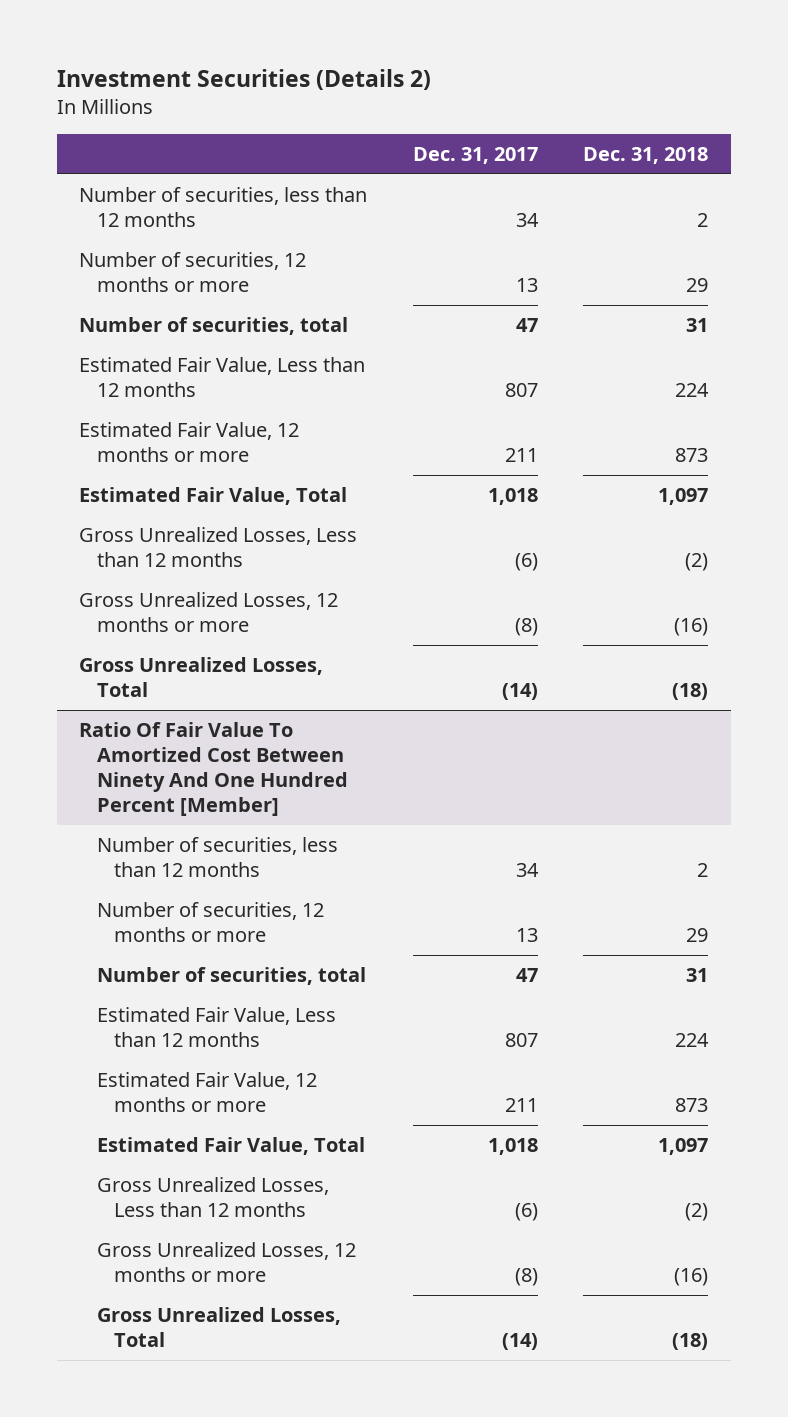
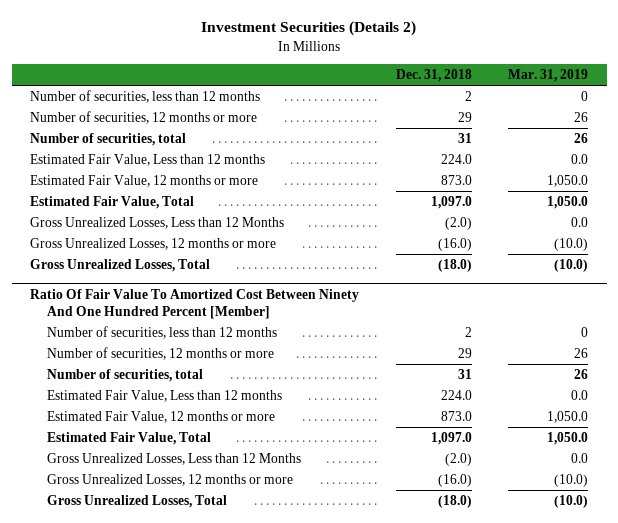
- | Dec. 31, 2017 | Dec. 31, 2018
+ | Dec. 31, 2018 | Mar. 31, 2019
- Estimated Fair Value, Less than 12 months | 807 | 224
- Estimated Fair Value, 12 months or more | 211 | 873
- Estimated Fair Value, Total | 1,018 | 1,097
- Gross Unrealized Losses, Less than 12 months | (6) | (2)
- Gross Unrealized Losses, 12 months or more | (8) | (16)
- Gross Unrealized Losses, Total | (14) | (18)
+ Estimated Fair Value, Less than 12 months | 224.0 | 0.0
+ Estimated Fair Value, 12 months or more | 873.0 | 1,050.0
+ Estimated Fair Value, Total | 1,097.0 | 1,050.0
+ Gross Unrealized Losses, Less than 12 Months | (2.0) | 0.0
+ Gross Unrealized Losses, 12 months or more | (16.0) | (10.0)
+ Gross Unrealized Losses, Total | (18.0) | (10.0)
@ Ratio Of Fair Value To Amortized Cost Between Ninety And One Hundred Percent [Member]
- Estimated Fair Value, Less than 12 months | 807 | 224
- Estimated Fair Value, 12 months or more | 211 | 873
- Estimated Fair Value, Total | 1,018 | 1,097
- Gross Unrealized Losses, Less than 12 months | (6) | (2)
- Gross Unrealized Losses, 12 months or more | (8) | (16)
- Gross Unrealized Losses, Total | (14) | (18)
+ Estimated Fair Value, Less than 12 months | 224.0 | 0.0
+ Estimated Fair Value, 12 months or more | 873.0 | 1,050.0
+ Estimated Fair Value, Total | 1,097.0 | 1,050.0
+ Gross Unrealized Losses, Less than 12 Months | (2.0) | 0.0
+ Gross Unrealized Losses, 12 months or more | (16.0) | (10.0)
+ Gross Unrealized Losses, Total | (18.0) | (10.0)

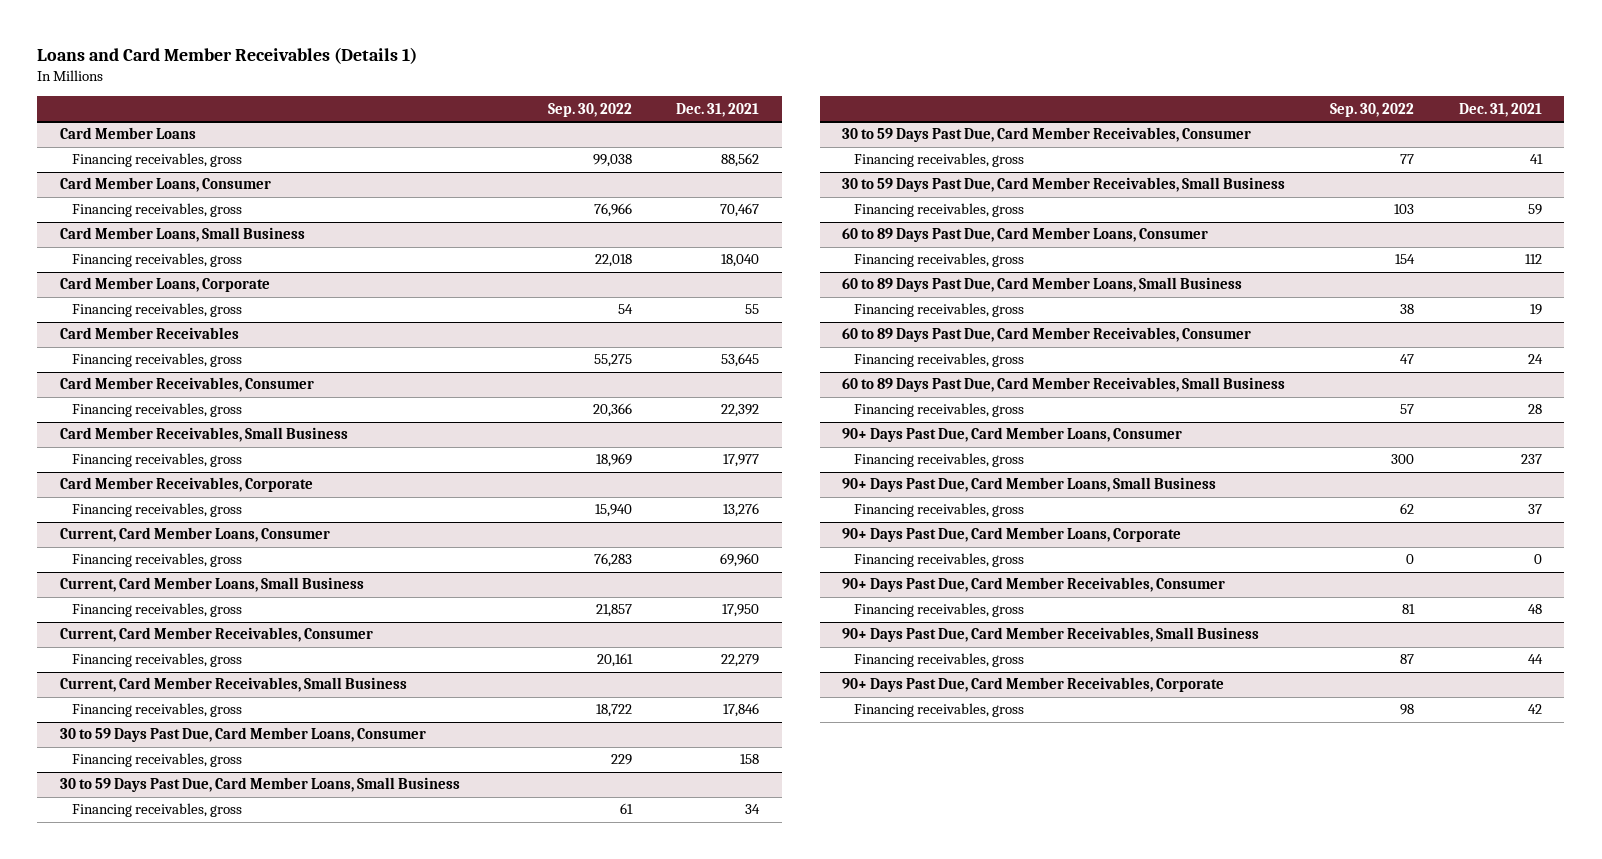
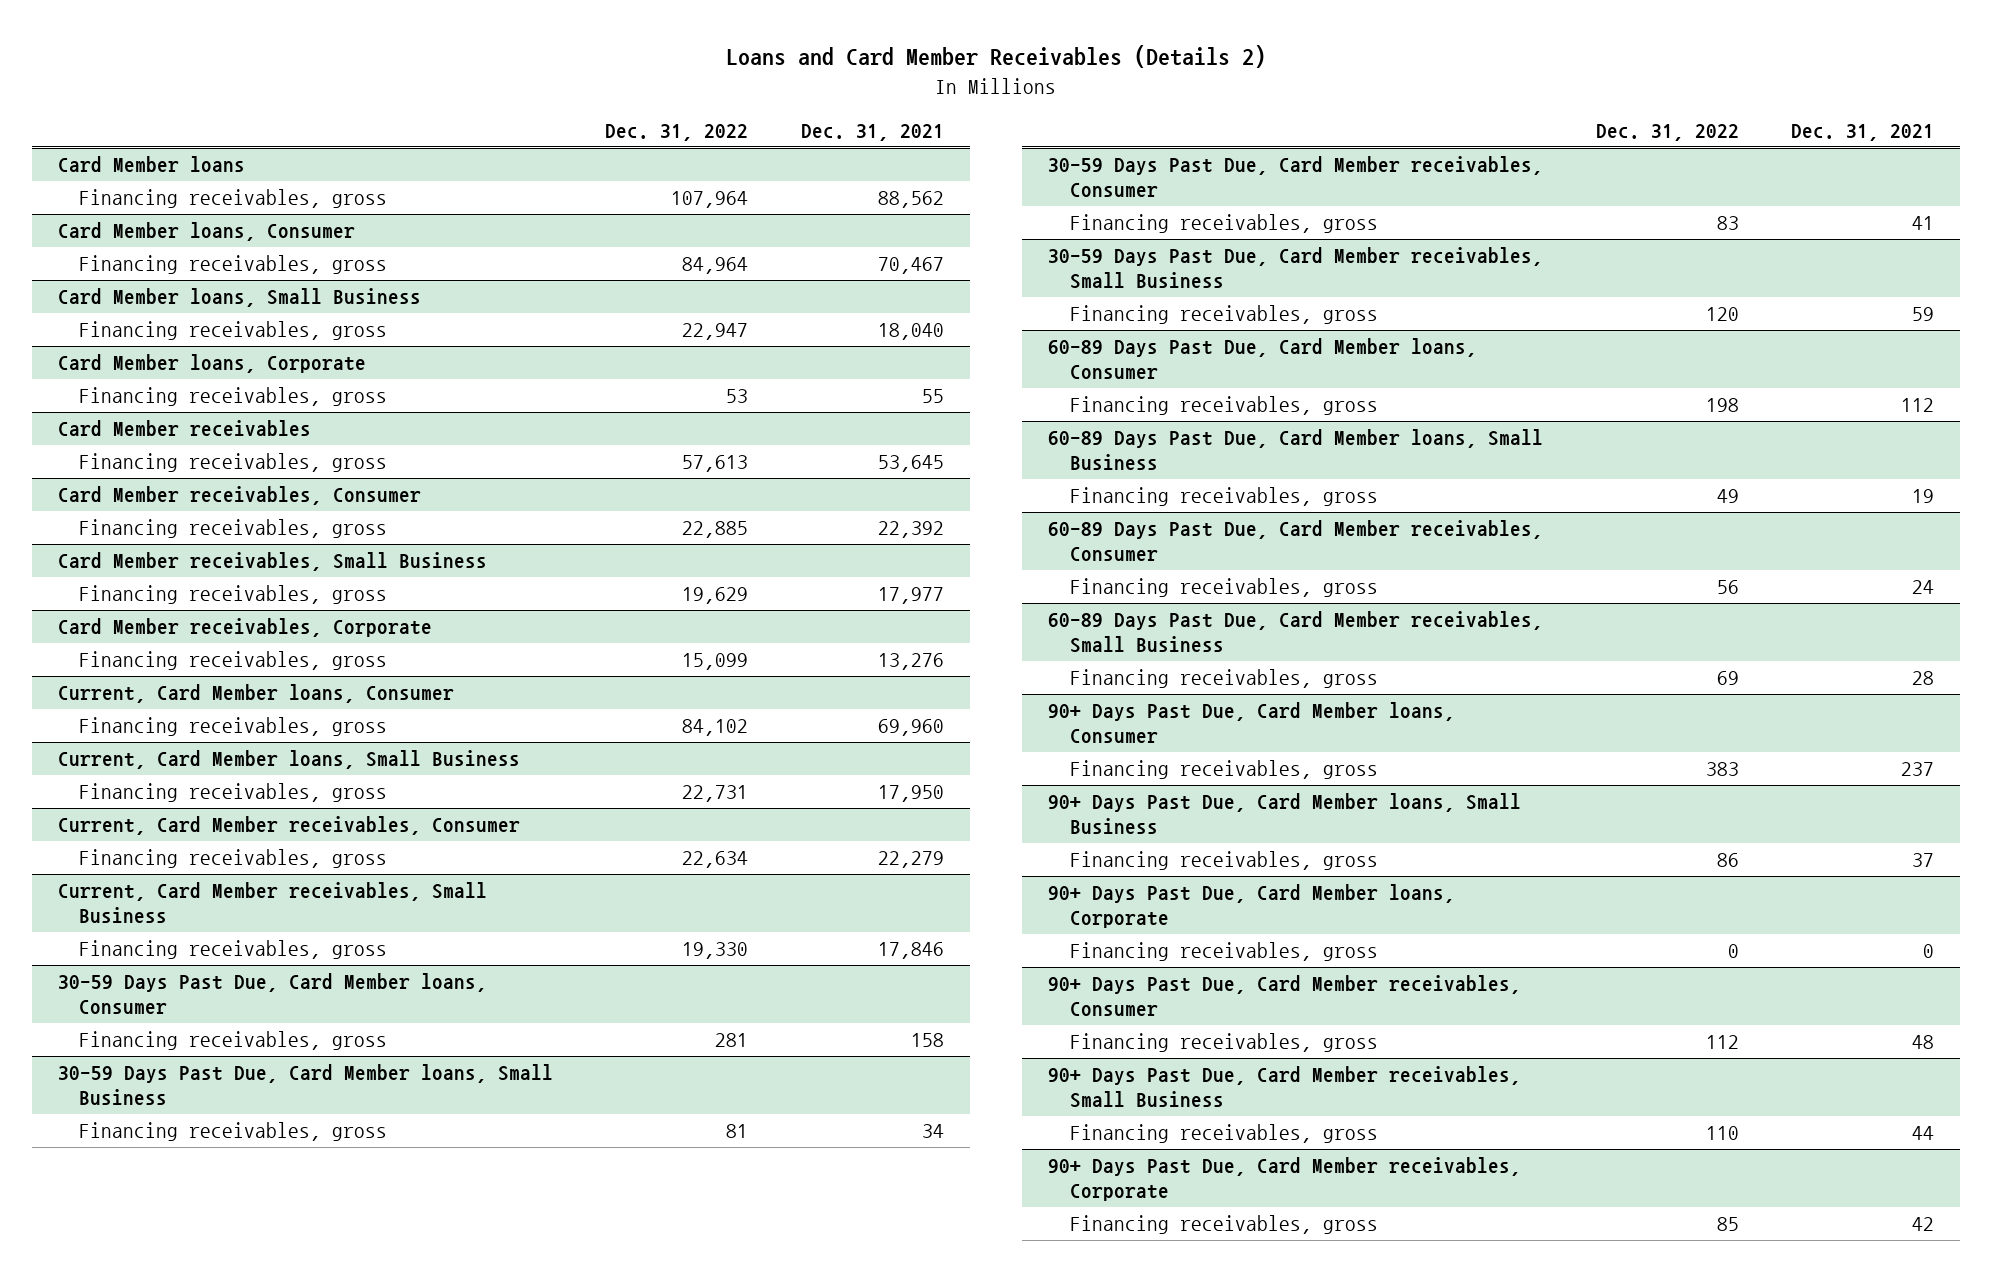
- Loans and Card Member Receivables (Details 1)
+ Loans and Card Member Receivables (Details 2)
- | Sep. 30, 2022 | Dec. 31, 2021
+ | Dec. 31, 2022 | Dec. 31, 2021
- Card Member Loans
+ Card Member loans
- Card Member Loans, Consumer
+ Card Member loans, Consumer
- Card Member Loans, Small Business
+ Card Member loans, Small Business
- Card Member Loans, Corporate
+ Card Member loans, Corporate
- Card Member Receivables
+ Card Member receivables
- Card Member Receivables, Consumer
+ Card Member receivables, Consumer
- Card Member Receivables, Small Business
+ Card Member receivables, Small Business
- Card Member Receivables, Corporate
+ Card Member receivables, Corporate
- Current, Card Member Loans, Consumer
+ Current, Card Member loans, Consumer
- Current, Card Member Loans, Small Business
+ Current, Card Member loans, Small Business
- Current, Card Member Receivables, Consumer
+ Current, Card Member receivables, Consumer
- Current, Card Member Receivables, Small Business
+ Current, Card Member receivables, Small Business
- 30 to 59 Days Past Due, Card Member Loans, Consumer
+ 30-59 Days Past Due, Card Member loans, Consumer
- 30 to 59 Days Past Due, Card Member Loans, Small Business
+ 30-59 Days Past Due, Card Member loans, Small Business
- 30 to 59 Days Past Due, Card Member Receivables, Consumer
+ 30-59 Days Past Due, Card Member receivables, Consumer
- 30 to 59 Days Past Due, Card Member Receivables, Small Business
+ 30-59 Days Past Due, Card Member receivables, Small Business
- 60 to 89 Days Past Due, Card Member Loans, Consumer
+ 60-89 Days Past Due, Card Member loans, Consumer
- 60 to 89 Days Past Due, Card Member Loans, Small Business
+ 60-89 Days Past Due, Card Member loans, Small Business
- 60 to 89 Days Past Due, Card Member Receivables, Consumer
+ 60-89 Days Past Due, Card Member receivables, Consumer
- 60 to 89 Days Past Due, Card Member Receivables, Small Business
+ 60-89 Days Past Due, Card Member receivables, Small Business
- 90+ Days Past Due, Card Member Loans, Consumer
+ 90+ Days Past Due, Card Member loans, Consumer
- 90+ Days Past Due, Card Member Loans, Small Business
+ 90+ Days Past Due, Card Member loans, Small Business
- 90+ Days Past Due, Card Member Loans, Corporate
+ 90+ Days Past Due, Card Member loans, Corporate
- 90+ Days Past Due, Card Member Receivables, Consumer
+ 90+ Days Past Due, Card Member receivables, Consumer
- 90+ Days Past Due, Card Member Receivables, Small Business
+ 90+ Days Past Due, Card Member receivables, Small Business
- 90+ Days Past Due, Card Member Receivables, Corporate
+ 90+ Days Past Due, Card Member receivables, Corporate

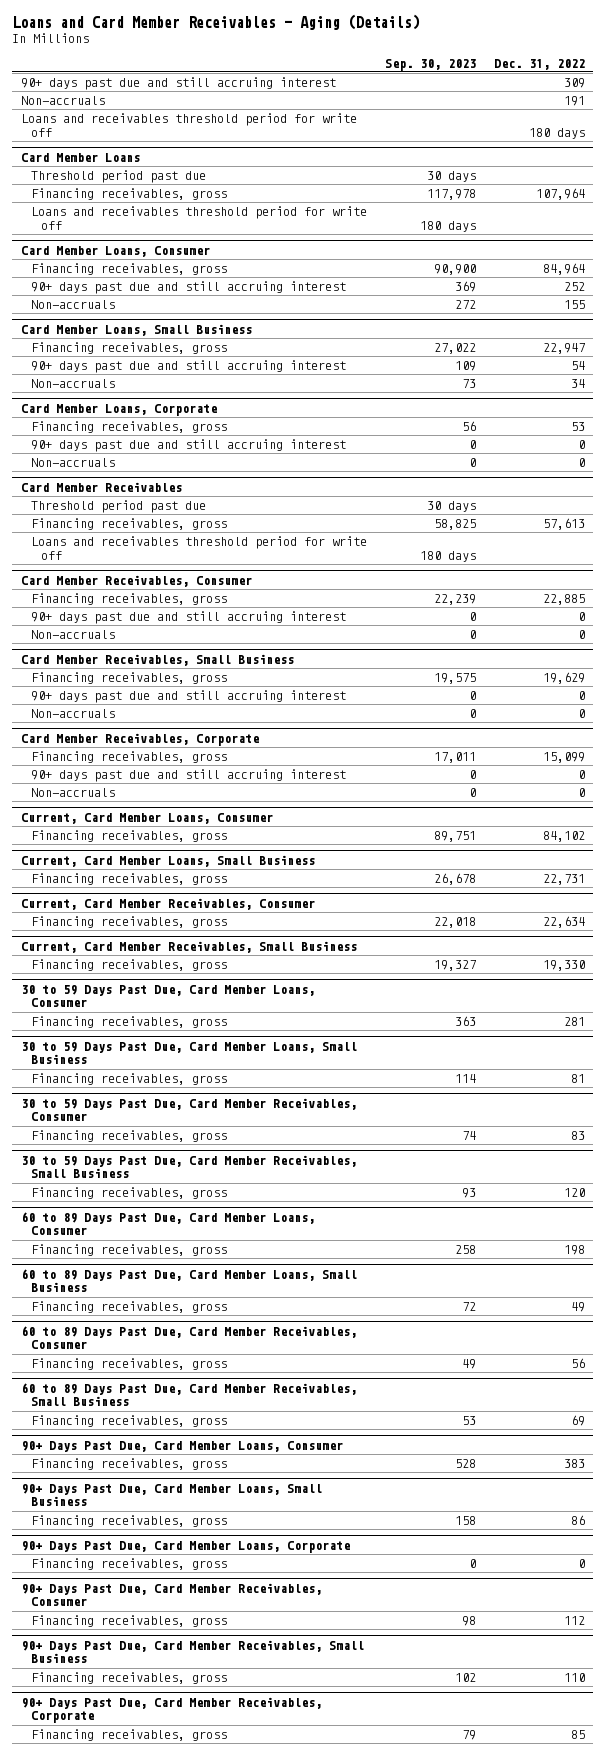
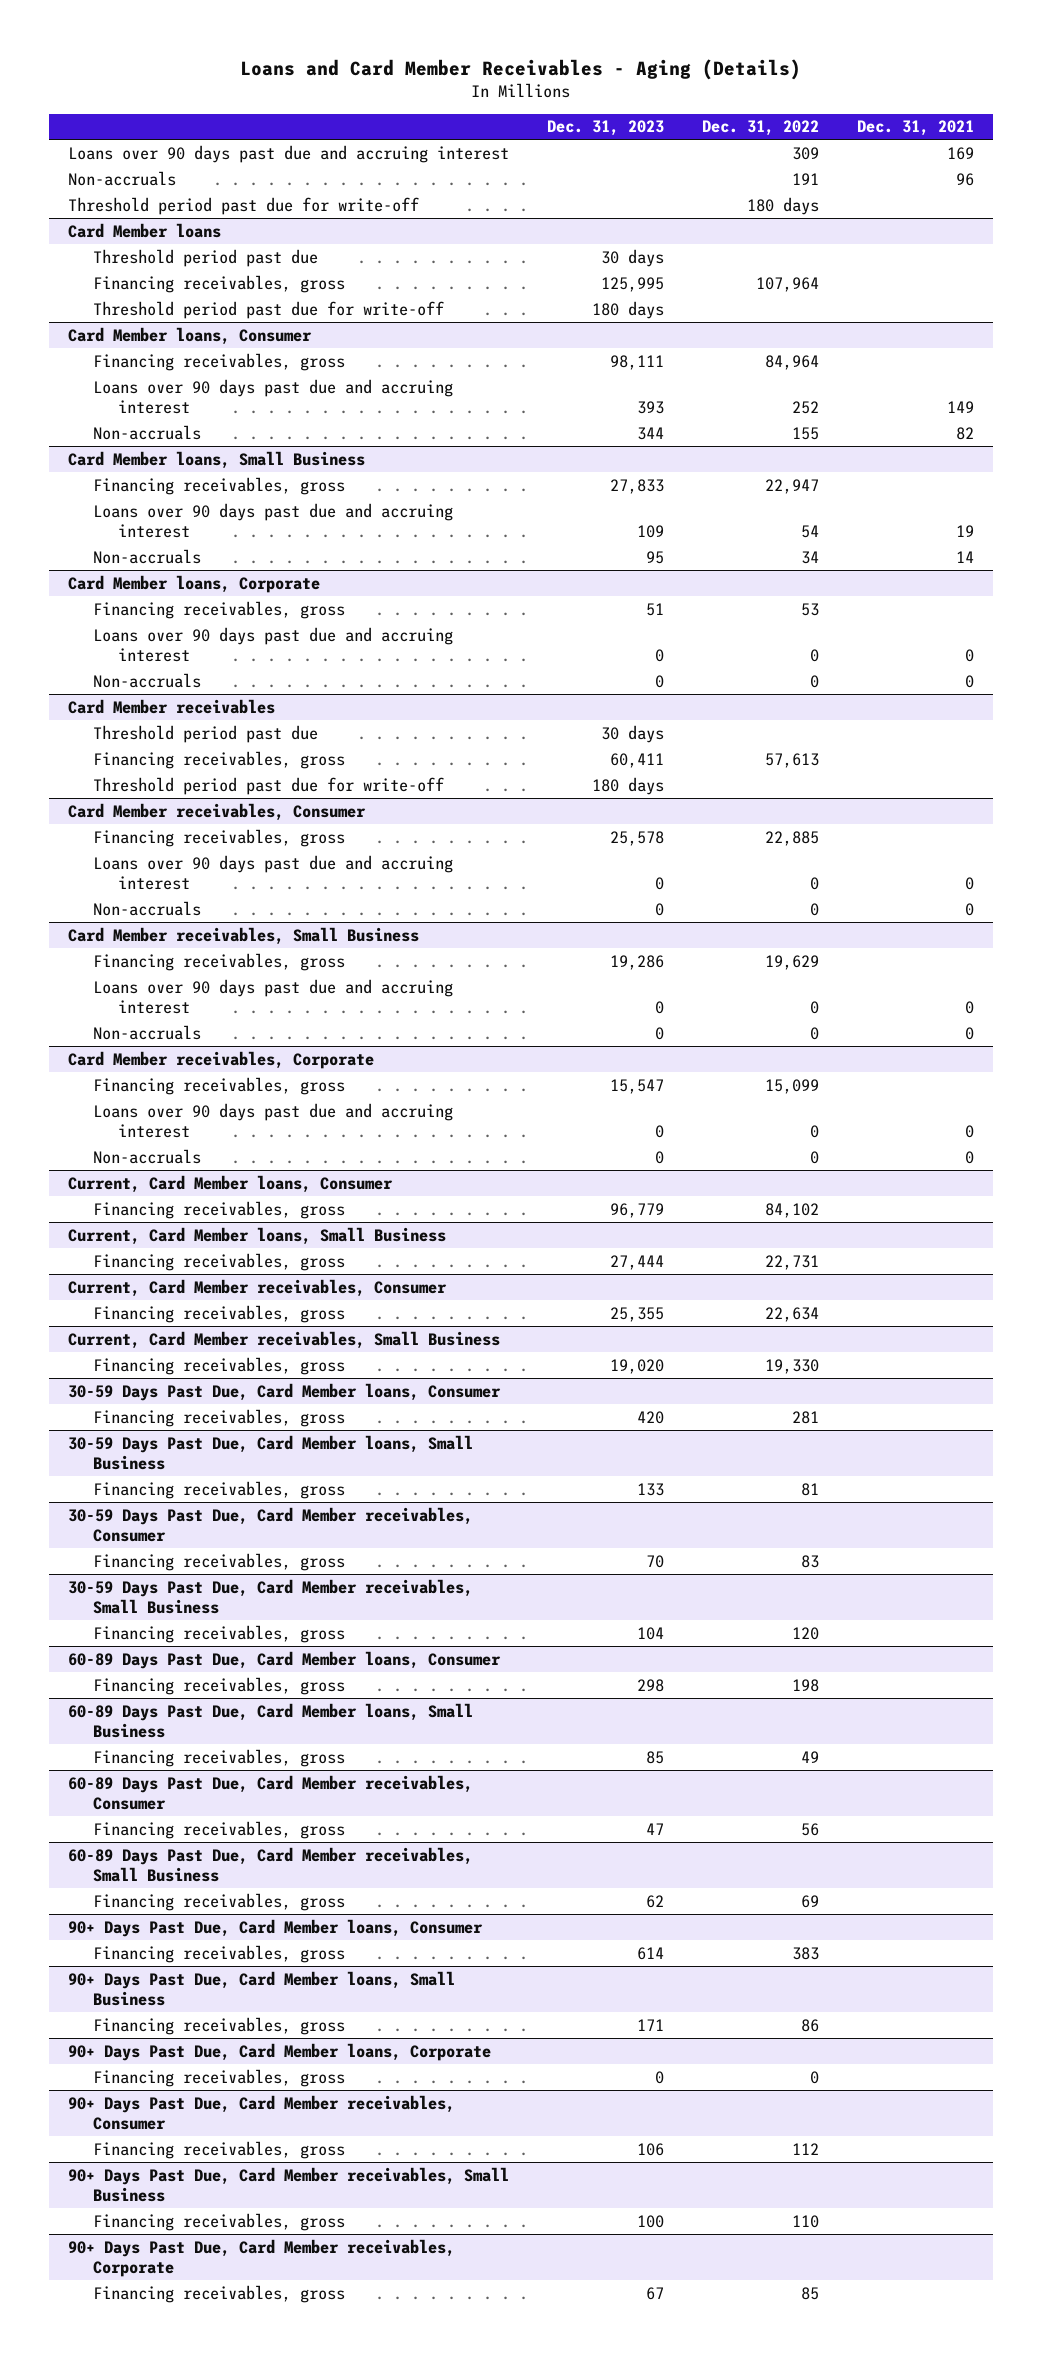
- | Sep. 30, 2023 | Dec. 31, 2022
+ | Dec. 31, 2023 | Dec. 31, 2022 | Dec. 31, 2021
- 90+ days past due and still accruing interest | | 309
+ Loans over 90 days past due and accruing interest | | 309 | 169
- Loans and receivables threshold period for write off | | 180 days
- Card Member Loans
+ Threshold period past due for write-off | | 180 days |
+ Card Member loans
- Loans and receivables threshold period for write off | 180 days |
- Card Member Loans, Consumer
+ Threshold period past due for write-off | 180 days | |
+ Card Member loans, Consumer
- 90+ days past due and still accruing interest | 369 | 252
+ Loans over 90 days past due and accruing interest | 393 | 252 | 149
- Card Member Loans, Small Business
+ Card Member loans, Small Business
- 90+ days past due and still accruing interest | 109 | 54
+ Loans over 90 days past due and accruing interest | 109 | 54 | 19
- Card Member Loans, Corporate
+ Card Member loans, Corporate
- 90+ days past due and still accruing interest | 0 | 0
+ Loans over 90 days past due and accruing interest | 0 | 0 | 0
- Card Member Receivables
+ Card Member receivables
- Loans and receivables threshold period for write off | 180 days |
- Card Member Receivables, Consumer
+ Threshold period past due for write-off | 180 days | |
+ Card Member receivables, Consumer
- 90+ days past due and still accruing interest | 0 | 0
+ Loans over 90 days past due and accruing interest | 0 | 0 | 0
- Card Member Receivables, Small Business
+ Card Member receivables, Small Business
- 90+ days past due and still accruing interest | 0 | 0
+ Loans over 90 days past due and accruing interest | 0 | 0 | 0
- Card Member Receivables, Corporate
+ Card Member receivables, Corporate
- 90+ days past due and still accruing interest | 0 | 0
+ Loans over 90 days past due and accruing interest | 0 | 0 | 0
- Current, Card Member Loans, Consumer
+ Current, Card Member loans, Consumer
- Current, Card Member Loans, Small Business
+ Current, Card Member loans, Small Business
- Current, Card Member Receivables, Consumer
+ Current, Card Member receivables, Consumer
- Current, Card Member Receivables, Small Business
+ Current, Card Member receivables, Small Business
- 30 to 59 Days Past Due, Card Member Loans, Consumer
+ 30-59 Days Past Due, Card Member loans, Consumer
- 30 to 59 Days Past Due, Card Member Loans, Small Business
+ 30-59 Days Past Due, Card Member loans, Small Business
- 30 to 59 Days Past Due, Card Member Receivables, Consumer
+ 30-59 Days Past Due, Card Member receivables, Consumer
- 30 to 59 Days Past Due, Card Member Receivables, Small Business
+ 30-59 Days Past Due, Card Member receivables, Small Business
- 60 to 89 Days Past Due, Card Member Loans, Consumer
+ 60-89 Days Past Due, Card Member loans, Consumer
- 60 to 89 Days Past Due, Card Member Loans, Small Business
+ 60-89 Days Past Due, Card Member loans, Small Business
- 60 to 89 Days Past Due, Card Member Receivables, Consumer
+ 60-89 Days Past Due, Card Member receivables, Consumer
- 60 to 89 Days Past Due, Card Member Receivables, Small Business
+ 60-89 Days Past Due, Card Member receivables, Small Business
- 90+ Days Past Due, Card Member Loans, Consumer
+ 90+ Days Past Due, Card Member loans, Consumer
- 90+ Days Past Due, Card Member Loans, Small Business
+ 90+ Days Past Due, Card Member loans, Small Business
- 90+ Days Past Due, Card Member Loans, Corporate
+ 90+ Days Past Due, Card Member loans, Corporate
- 90+ Days Past Due, Card Member Receivables, Consumer
+ 90+ Days Past Due, Card Member receivables, Consumer
- 90+ Days Past Due, Card Member Receivables, Small Business
+ 90+ Days Past Due, Card Member receivables, Small Business
- 90+ Days Past Due, Card Member Receivables, Corporate
+ 90+ Days Past Due, Card Member receivables, Corporate

